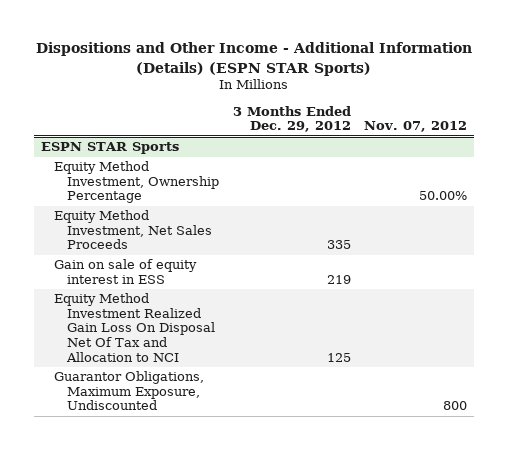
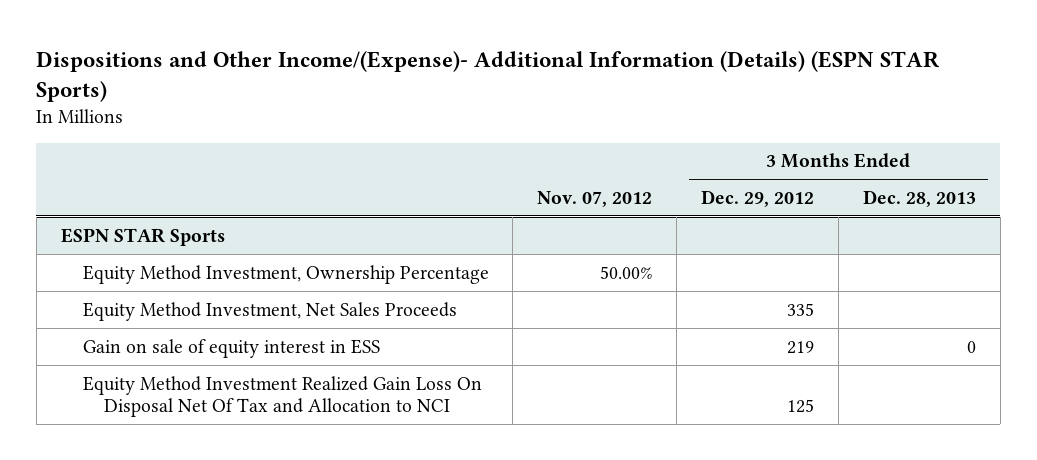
- Dispositions and Other Income - Additional Information (Details) (ESPN STAR Sports)
+ Dispositions and Other Income/(Expense)- Additional Information (Details) (ESPN STAR Sports)
- | 3 Months Ended Dec. 29, 2012 | Nov. 07, 2012
+ | Nov. 07, 2012 | 3 Months Ended Dec. 29, 2012 | 3 Months Ended Dec. 28, 2013
@ ESPN STAR Sports
- Guarantor Obligations, Maximum Exposure, Undiscounted | | 800

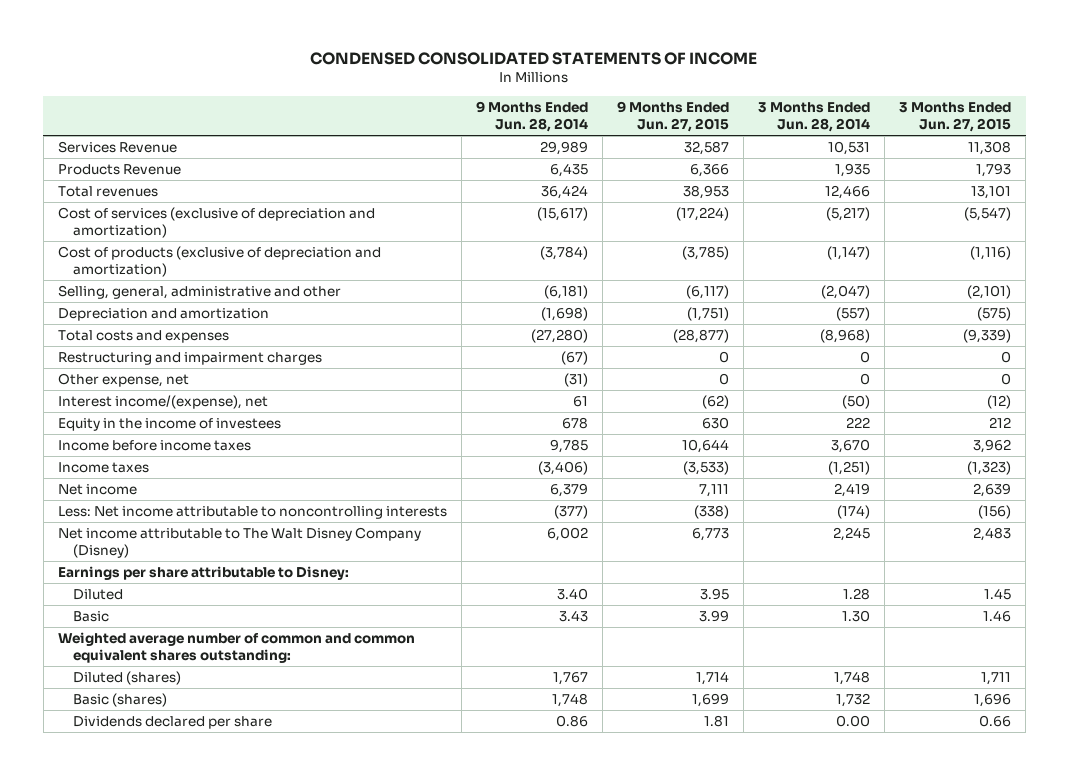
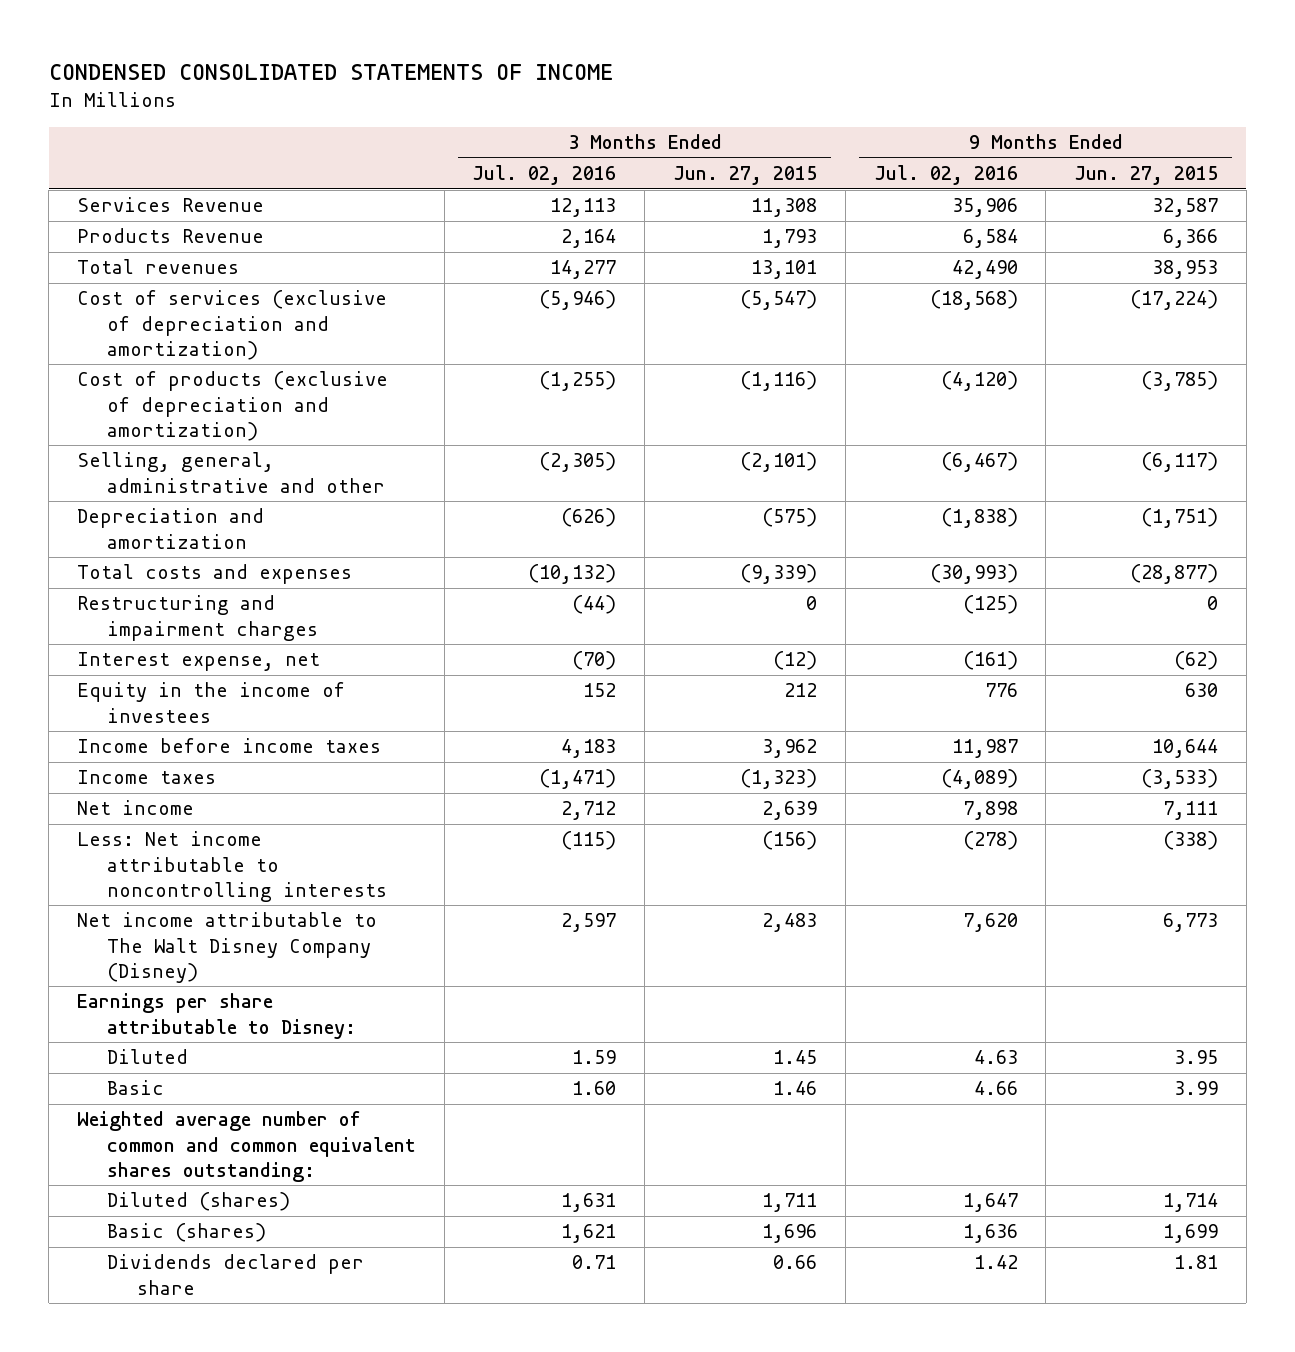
- | 9 Months Ended Jun. 28, 2014 | 9 Months Ended Jun. 27, 2015 | 3 Months Ended Jun. 28, 2014 | 3 Months Ended Jun. 27, 2015
+ | 3 Months Ended Jul. 02, 2016 | 3 Months Ended Jun. 27, 2015 | 9 Months Ended Jul. 02, 2016 | 9 Months Ended Jun. 27, 2015
- Other expense, net | (31) | 0 | 0 | 0
- Interest income/(expense), net | 61 | (62) | (50) | (12)
+ Interest expense, net | (70) | (12) | (161) | (62)

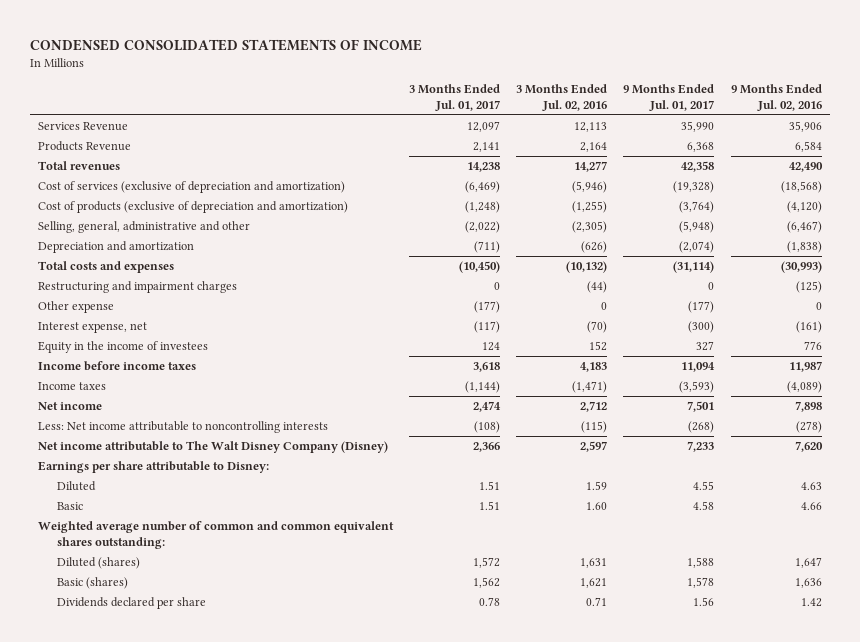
- | 3 Months Ended Jul. 02, 2016 | 3 Months Ended Jun. 27, 2015 | 9 Months Ended Jul. 02, 2016 | 9 Months Ended Jun. 27, 2015
+ | 3 Months Ended Jul. 01, 2017 | 3 Months Ended Jul. 02, 2016 | 9 Months Ended Jul. 01, 2017 | 9 Months Ended Jul. 02, 2016
+ Other expense | (177) | 0 | (177) | 0

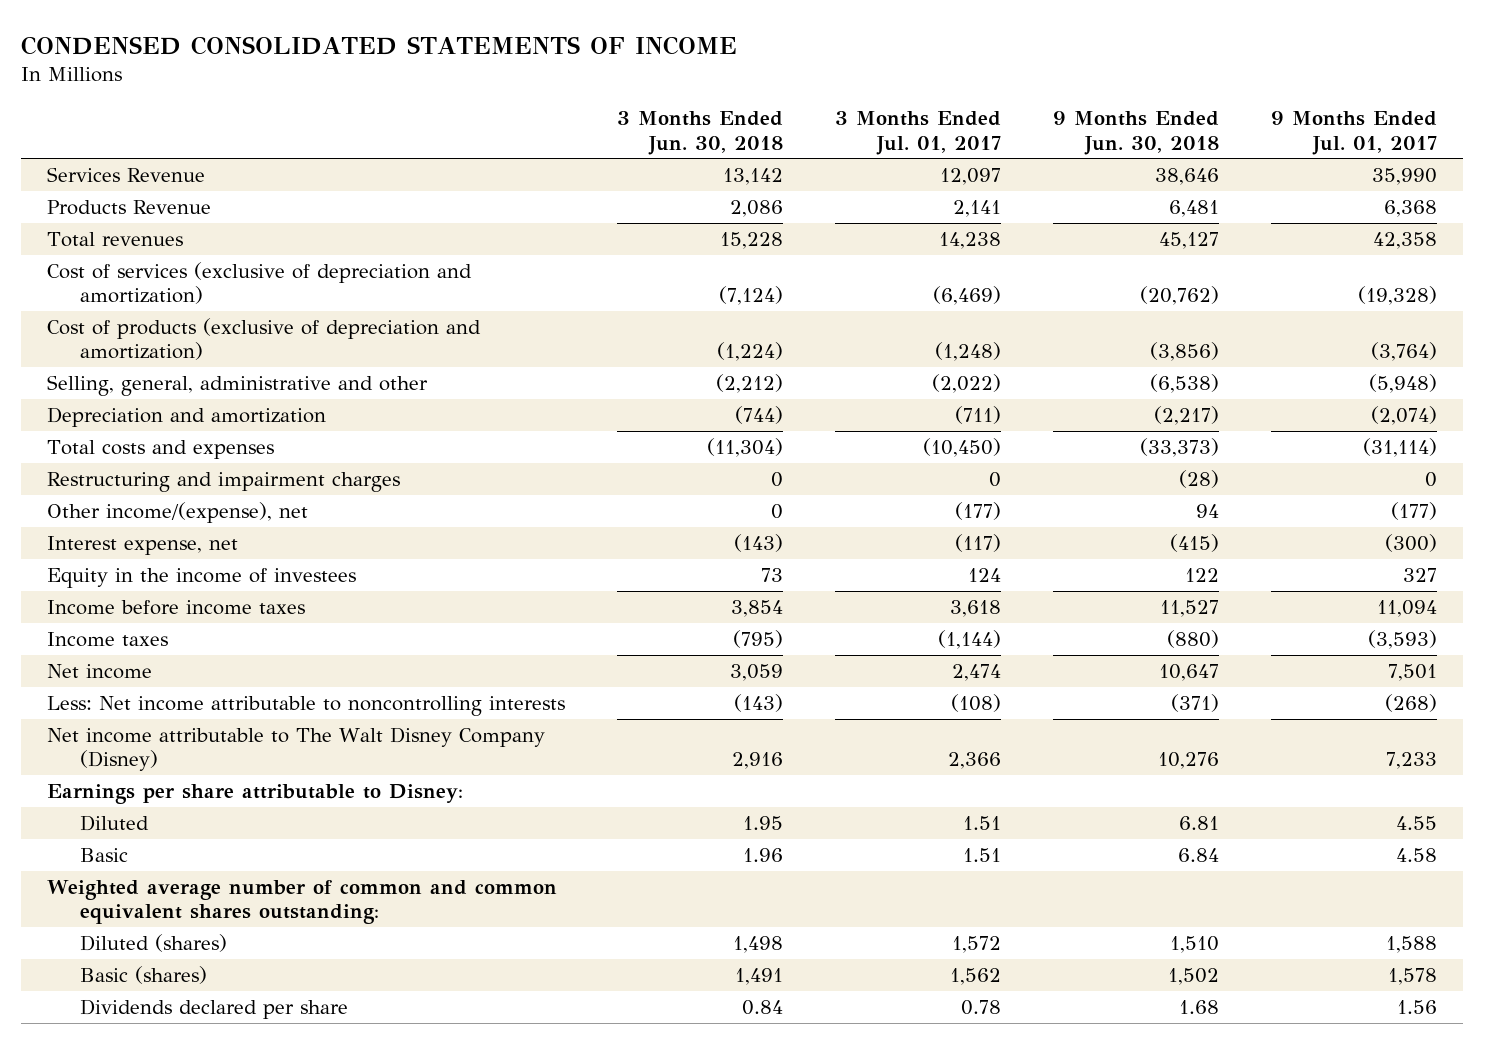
- | 3 Months Ended Jul. 01, 2017 | 3 Months Ended Jul. 02, 2016 | 9 Months Ended Jul. 01, 2017 | 9 Months Ended Jul. 02, 2016
+ | 3 Months Ended Jun. 30, 2018 | 3 Months Ended Jul. 01, 2017 | 9 Months Ended Jun. 30, 2018 | 9 Months Ended Jul. 01, 2017
- Other expense | (177) | 0 | (177) | 0
+ Other income/(expense), net | 0 | (177) | 94 | (177)

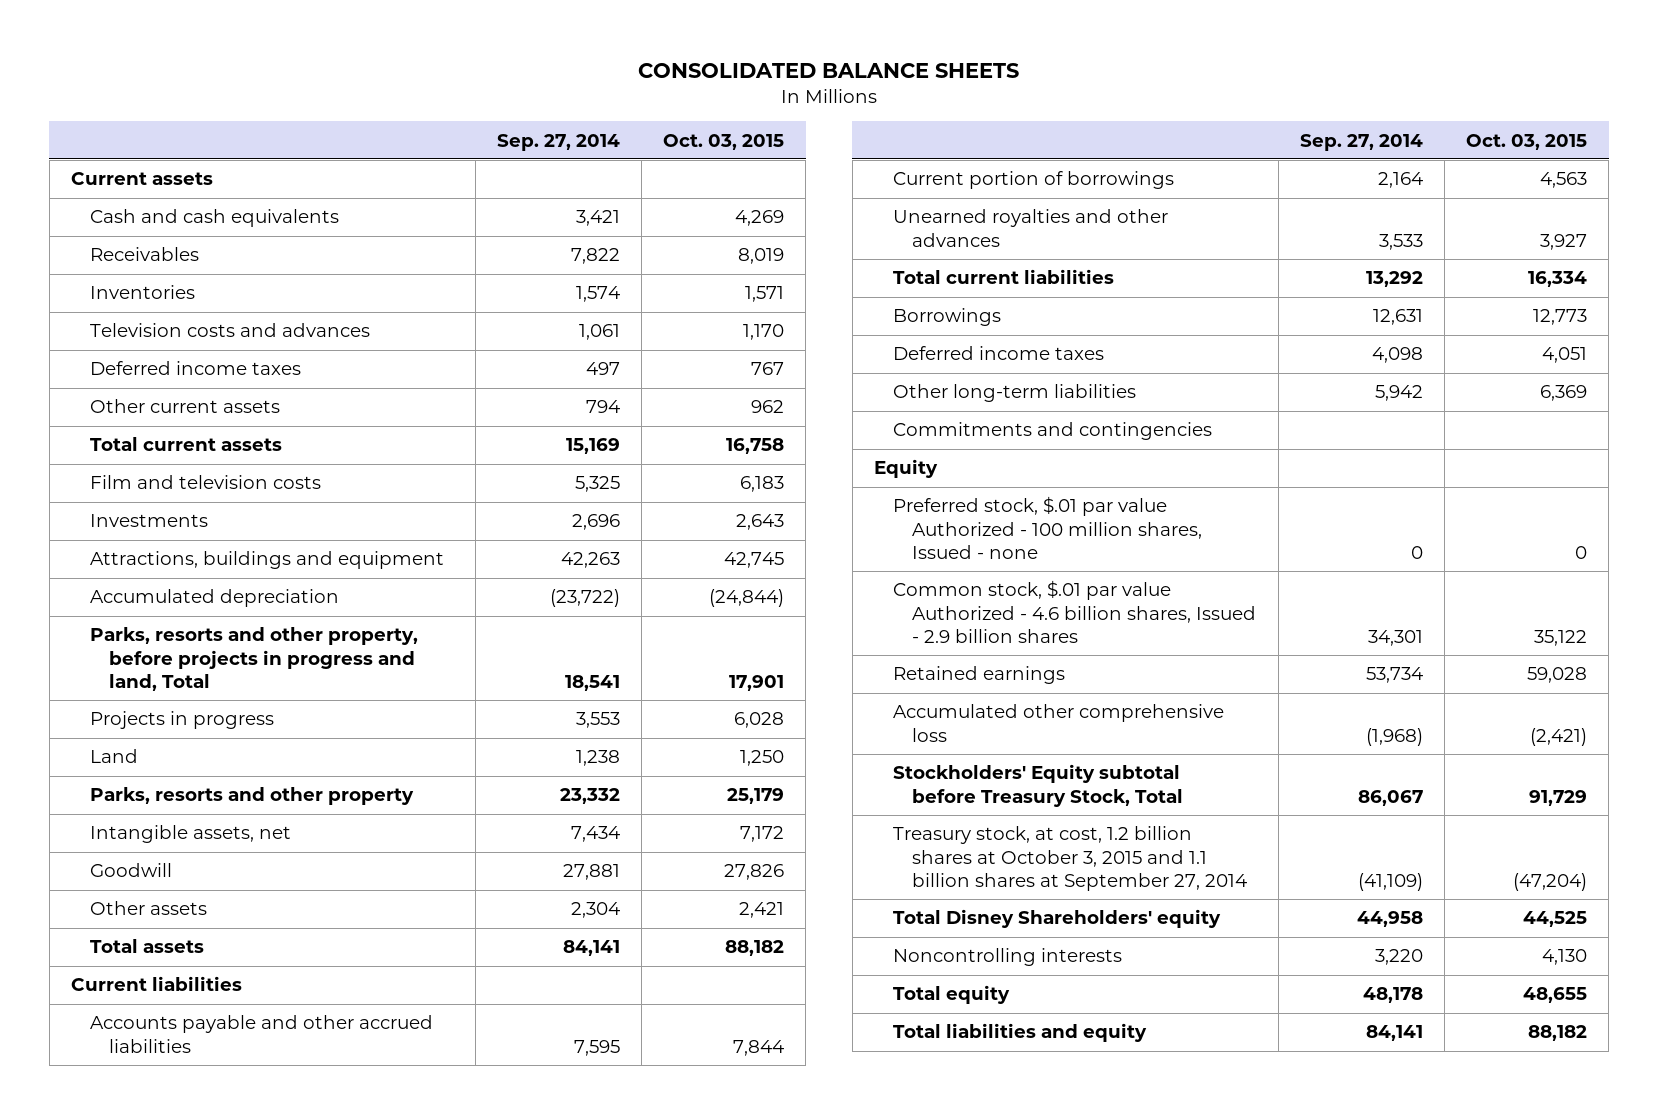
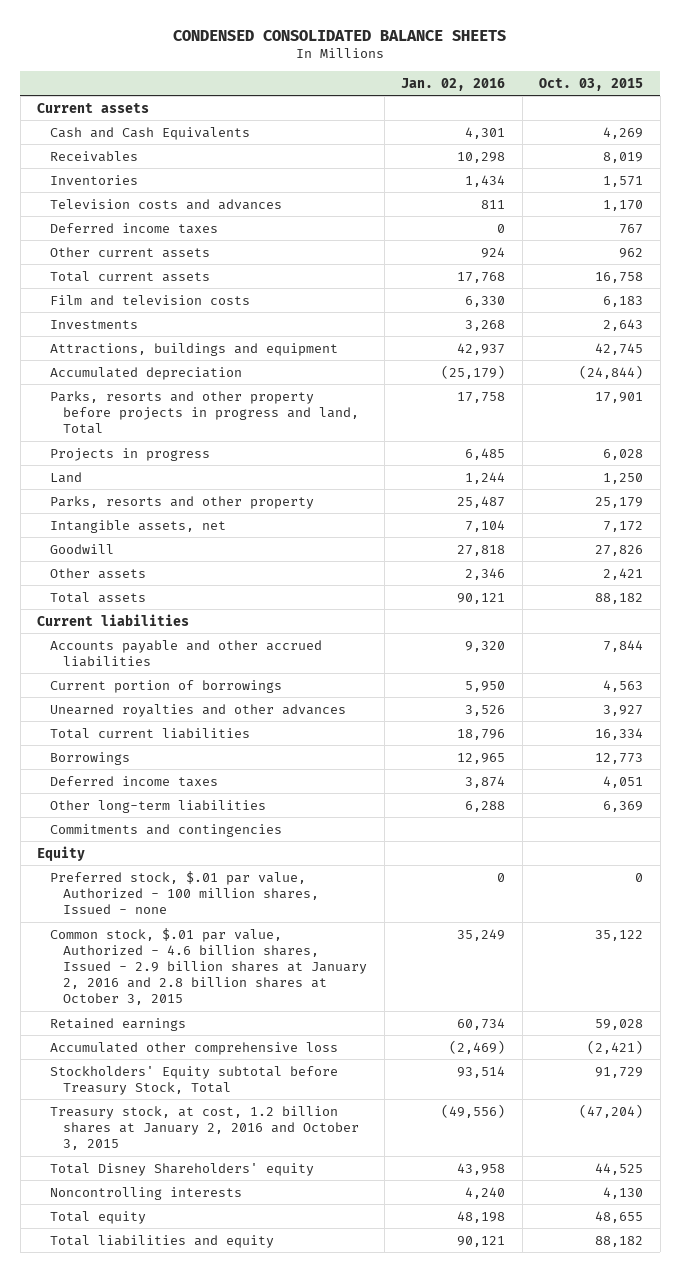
- CONSOLIDATED BALANCE SHEETS
+ CONDENSED CONSOLIDATED BALANCE SHEETS
- | Sep. 27, 2014 | Oct. 03, 2015
+ | Jan. 02, 2016 | Oct. 03, 2015
- Cash and cash equivalents | 3,421 | 4,269
+ Cash and Cash Equivalents | 4,301 | 4,269
- Parks, resorts and other property, before projects in progress and land, Total | 18,541 | 17,901
+ Parks, resorts and other property before projects in progress and land, Total | 17,758 | 17,901
- Preferred stock, $.01 par value Authorized - 100 million shares, Issued - none | 0 | 0
- Common stock, $.01 par value Authorized - 4.6 billion shares, Issued - 2.9 billion shares | 34,301 | 35,122
+ Preferred stock, $.01 par value, Authorized - 100 million shares, Issued - none | 0 | 0
+ Common stock, $.01 par value, Authorized - 4.6 billion shares, Issued - 2.9 billion shares at January 2, 2016 and 2.8 billion shares at October 3, 2015 | 35,249 | 35,122
- Treasury stock, at cost, 1.2 billion shares at October 3, 2015 and 1.1 billion shares at September 27, 2014 | (41,109) | (47,204)
+ Treasury stock, at cost, 1.2 billion shares at January 2, 2016 and October 3, 2015 | (49,556) | (47,204)

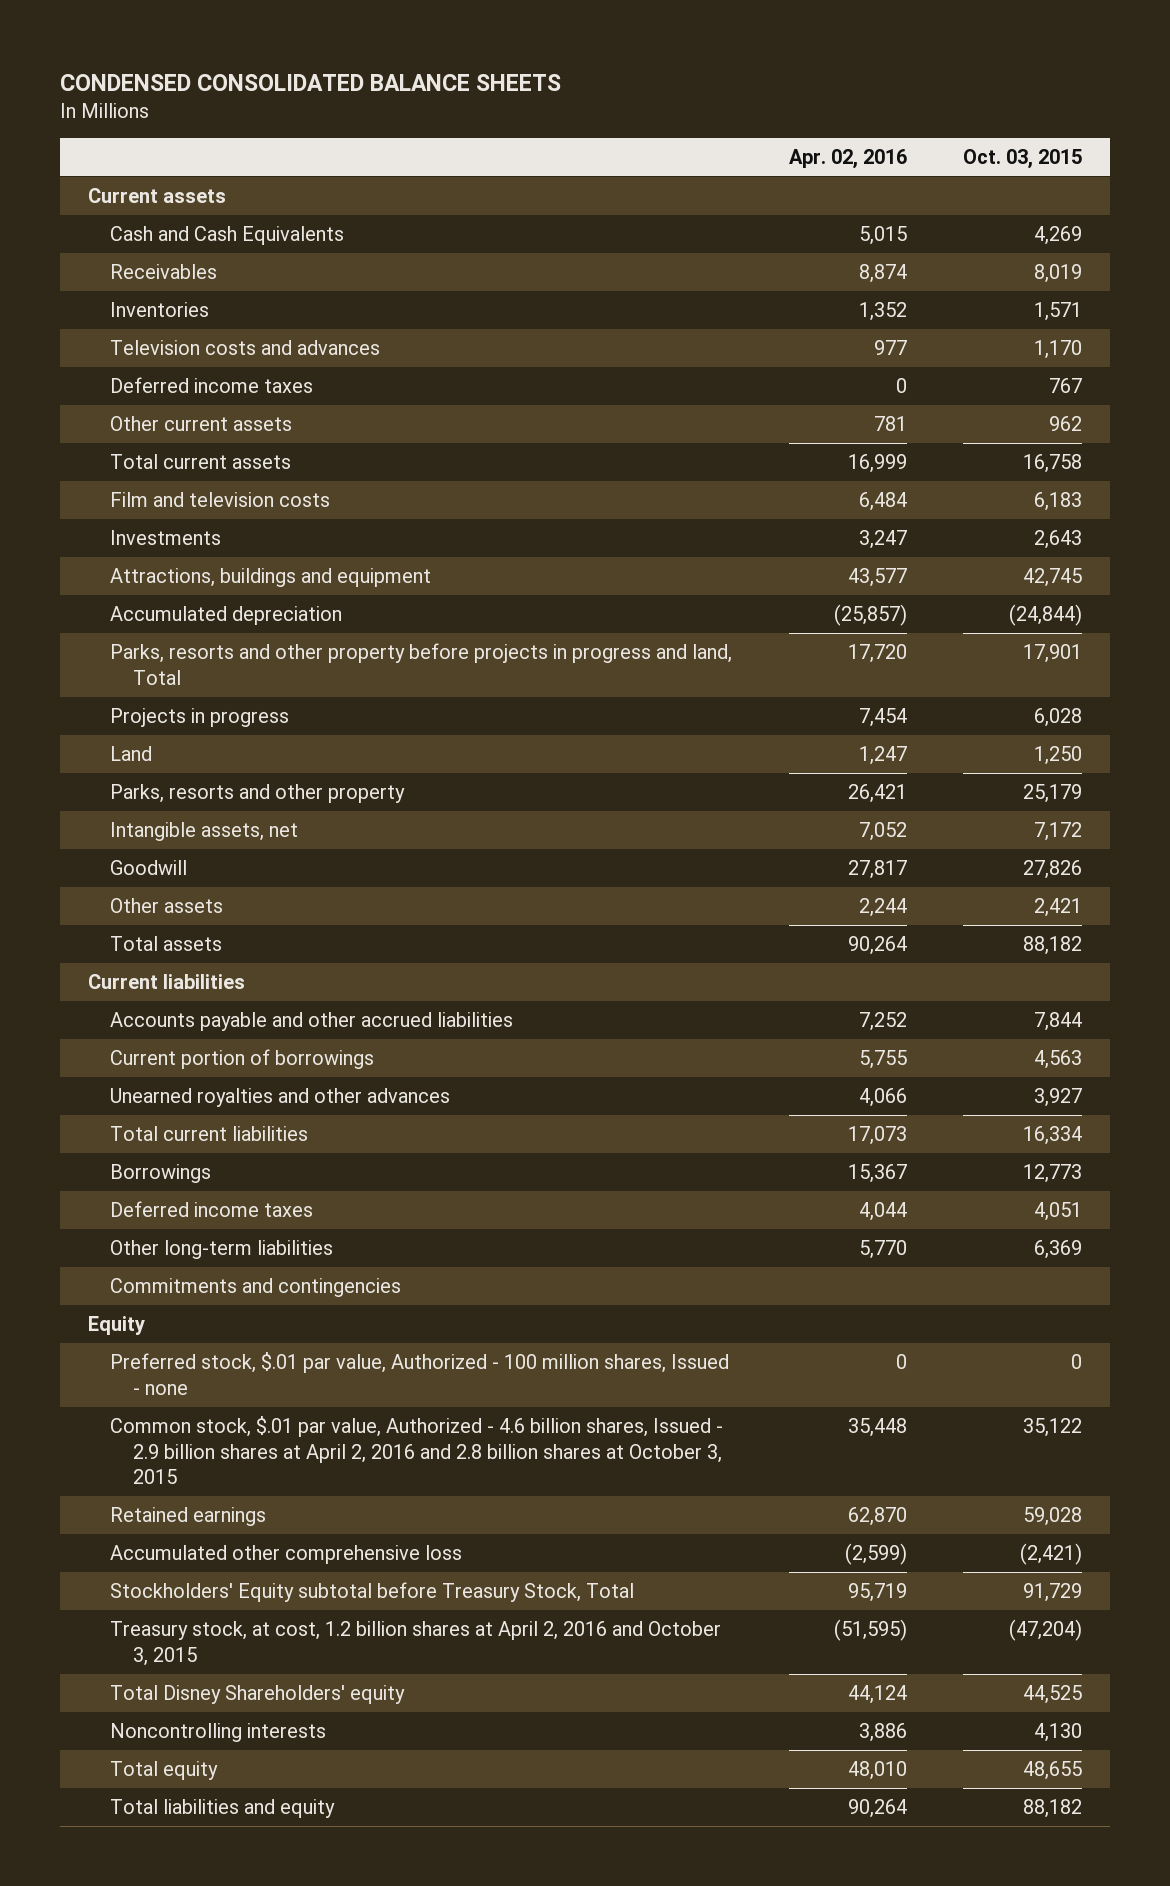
- | Jan. 02, 2016 | Oct. 03, 2015
+ | Apr. 02, 2016 | Oct. 03, 2015
- Common stock, $.01 par value, Authorized - 4.6 billion shares, Issued - 2.9 billion shares at January 2, 2016 and 2.8 billion shares at October 3, 2015 | 35,249 | 35,122
+ Common stock, $.01 par value, Authorized - 4.6 billion shares, Issued - 2.9 billion shares at April 2, 2016 and 2.8 billion shares at October 3, 2015 | 35,448 | 35,122
- Treasury stock, at cost, 1.2 billion shares at January 2, 2016 and October 3, 2015 | (49,556) | (47,204)
+ Treasury stock, at cost, 1.2 billion shares at April 2, 2016 and October 3, 2015 | (51,595) | (47,204)

